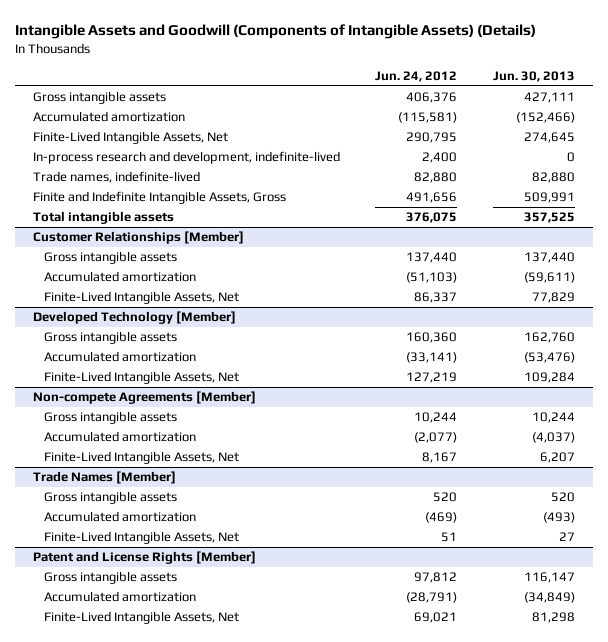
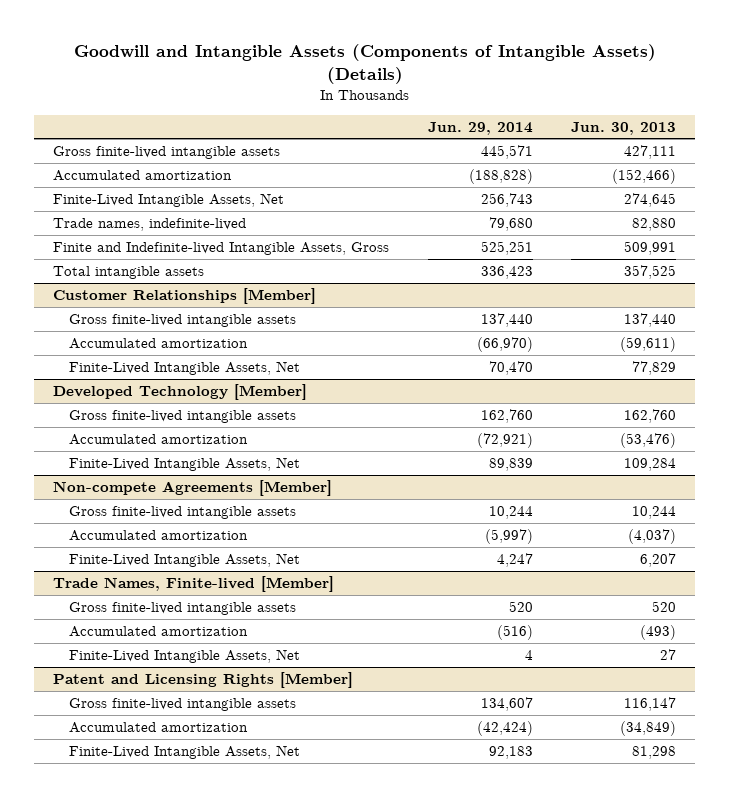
- Intangible Assets and Goodwill (Components of Intangible Assets) (Details)
+ Goodwill and Intangible Assets (Components of Intangible Assets) (Details)
- | Jun. 24, 2012 | Jun. 30, 2013
+ | Jun. 29, 2014 | Jun. 30, 2013
- Gross intangible assets | 406,376 | 427,111
+ Gross finite-lived intangible assets | 445,571 | 427,111
- In-process research and development, indefinite-lived | 2,400 | 0
- Finite and Indefinite Intangible Assets, Gross | 491,656 | 509,991
+ Finite and Indefinite-lived Intangible Assets, Gross | 525,251 | 509,991
@ Customer Relationships [Member]
- Gross intangible assets | 137,440 | 137,440
+ Gross finite-lived intangible assets | 137,440 | 137,440
@ Developed Technology [Member]
- Gross intangible assets | 160,360 | 162,760
+ Gross finite-lived intangible assets | 162,760 | 162,760
@ Non-compete Agreements [Member]
- Gross intangible assets | 10,244 | 10,244
+ Gross finite-lived intangible assets | 10,244 | 10,244
- Trade Names [Member]
- Gross intangible assets | 520 | 520
+ Trade Names, Finite-lived [Member]
+ Gross finite-lived intangible assets | 520 | 520
- Patent and License Rights [Member]
- Gross intangible assets | 97,812 | 116,147
+ Patent and Licensing Rights [Member]
+ Gross finite-lived intangible assets | 134,607 | 116,147

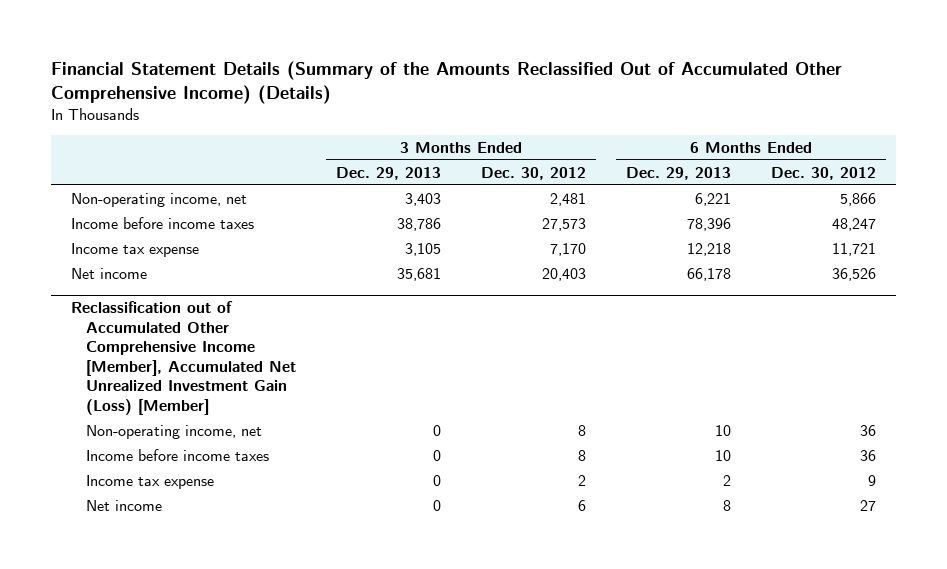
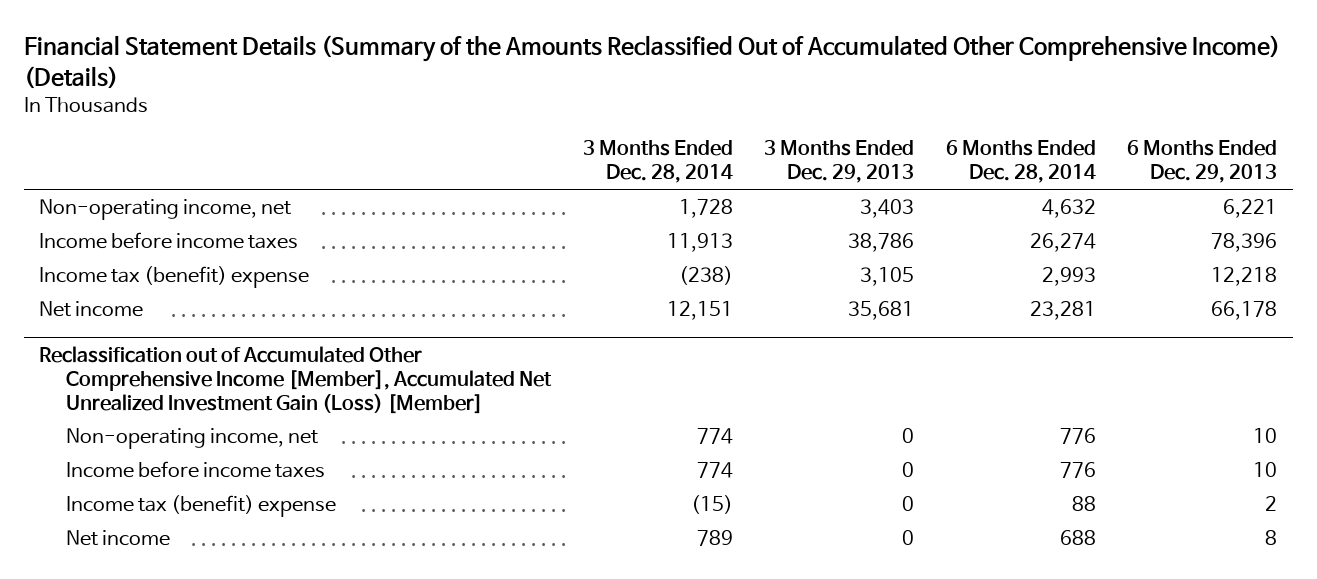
- | 3 Months Ended Dec. 29, 2013 | 3 Months Ended Dec. 30, 2012 | 6 Months Ended Dec. 29, 2013 | 6 Months Ended Dec. 30, 2012
+ | 3 Months Ended Dec. 28, 2014 | 3 Months Ended Dec. 29, 2013 | 6 Months Ended Dec. 28, 2014 | 6 Months Ended Dec. 29, 2013
- Income tax expense | 3,105 | 7,170 | 12,218 | 11,721
+ Income tax (benefit) expense | (238) | 3,105 | 2,993 | 12,218
@ Reclassification out of Accumulated Other Comprehensive Income [Member], Accumulated Net Unrealized Investment Gain (Loss) [Member]
- Income tax expense | 0 | 2 | 2 | 9
+ Income tax (benefit) expense | (15) | 0 | 88 | 2

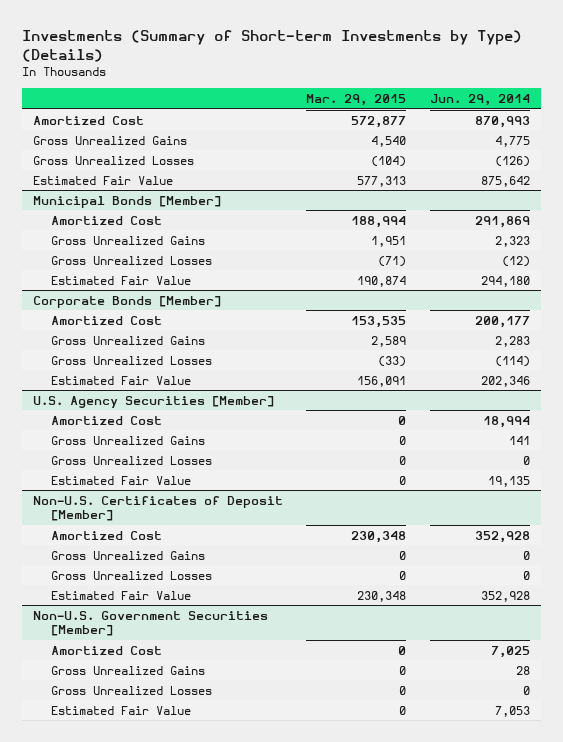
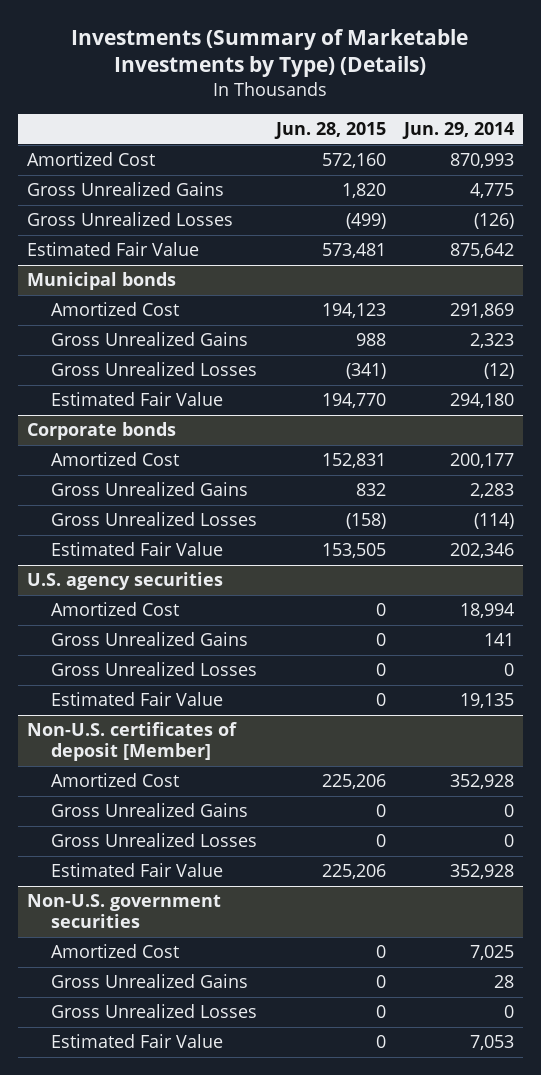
- Investments (Summary of Short-term Investments by Type) (Details)
+ Investments (Summary of Marketable Investments by Type) (Details)
- | Mar. 29, 2015 | Jun. 29, 2014
+ | Jun. 28, 2015 | Jun. 29, 2014
- Municipal Bonds [Member]
+ Municipal bonds
- Corporate Bonds [Member]
+ Corporate bonds
- U.S. Agency Securities [Member]
+ U.S. agency securities
- Non-U.S. Certificates of Deposit [Member]
+ Non-U.S. certificates of deposit [Member]
- Non-U.S. Government Securities [Member]
+ Non-U.S. government securities

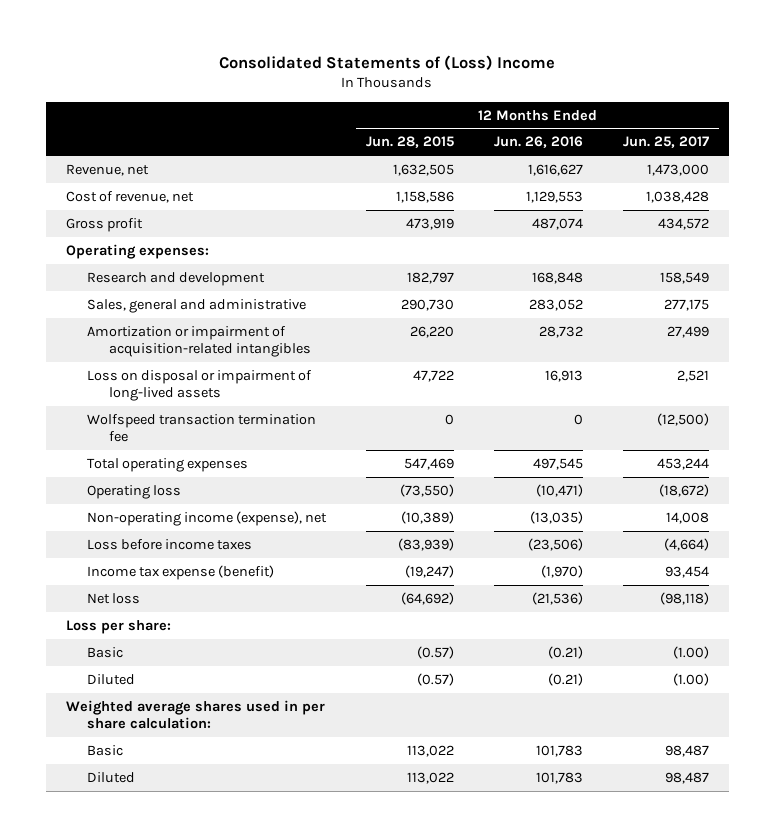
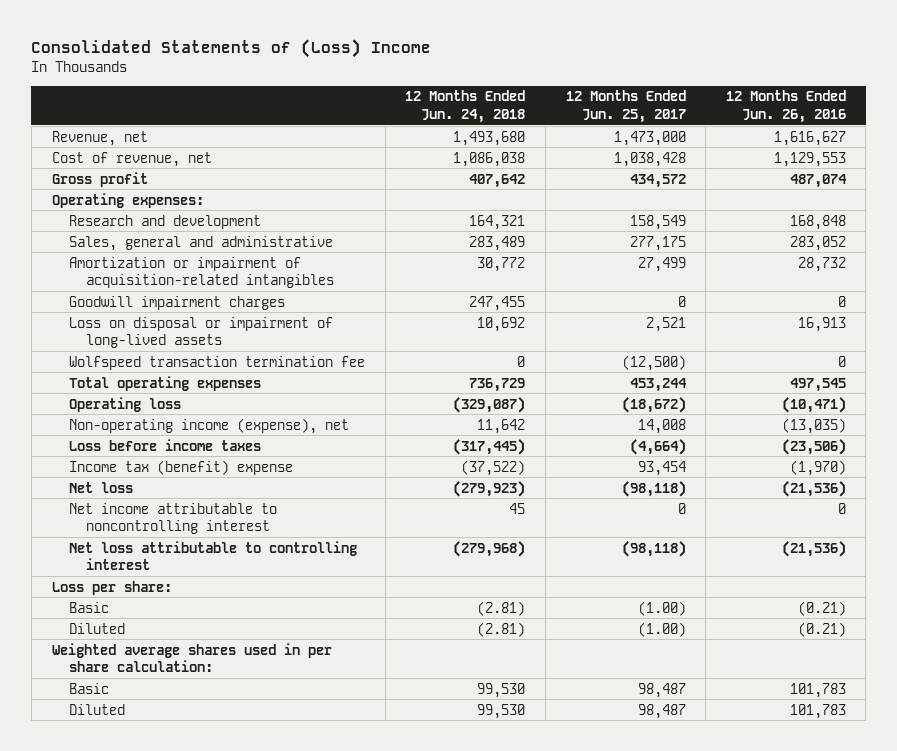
- | 12 Months Ended Jun. 28, 2015 | 12 Months Ended Jun. 26, 2016 | 12 Months Ended Jun. 25, 2017
+ | 12 Months Ended Jun. 24, 2018 | 12 Months Ended Jun. 25, 2017 | 12 Months Ended Jun. 26, 2016
+ Goodwill impairment charges | 247,455 | 0 | 0
- Income tax expense (benefit) | (19,247) | (1,970) | 93,454
+ Income tax (benefit) expense | (37,522) | 93,454 | (1,970)
+ Net income attributable to noncontrolling interest | 45 | 0 | 0
+ Net loss attributable to controlling interest | (279,968) | (98,118) | (21,536)

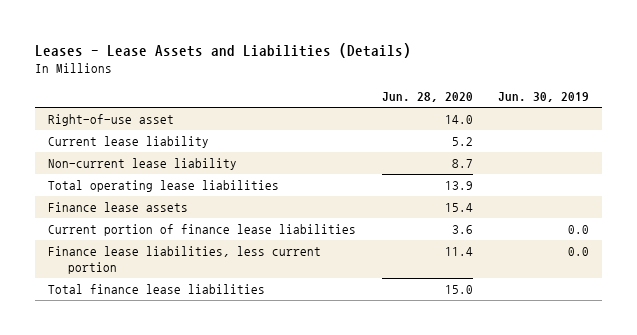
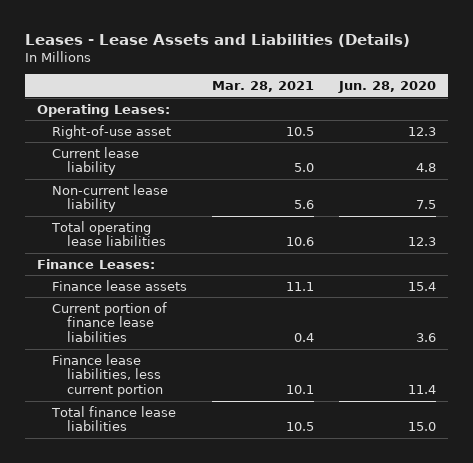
- | Jun. 28, 2020 | Jun. 30, 2019
+ | Mar. 28, 2021 | Jun. 28, 2020
- Right-of-use asset | 14.0 |
- Current lease liability | 5.2 |
- Non-current lease liability | 8.7 |
- Total operating lease liabilities | 13.9 |
+ Operating Leases:
+ Right-of-use asset | 10.5 | 12.3
+ Current lease liability | 5.0 | 4.8
+ Non-current lease liability | 5.6 | 7.5
+ Total operating lease liabilities | 10.6 | 12.3
+ Finance Leases:

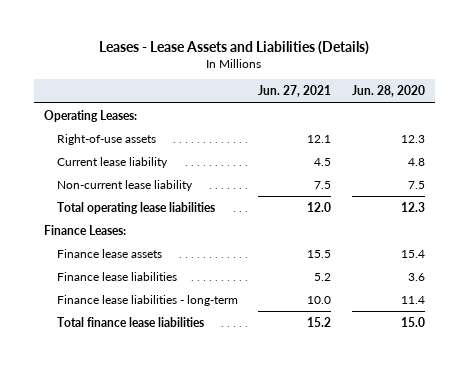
- | Mar. 28, 2021 | Jun. 28, 2020
+ | Jun. 27, 2021 | Jun. 28, 2020
- Right-of-use asset | 10.5 | 12.3
+ Right-of-use assets | 12.1 | 12.3
- Current portion of finance lease liabilities | 0.4 | 3.6
- Finance lease liabilities, less current portion | 10.1 | 11.4
+ Finance lease liabilities | 5.2 | 3.6
+ Finance lease liabilities - long-term | 10.0 | 11.4

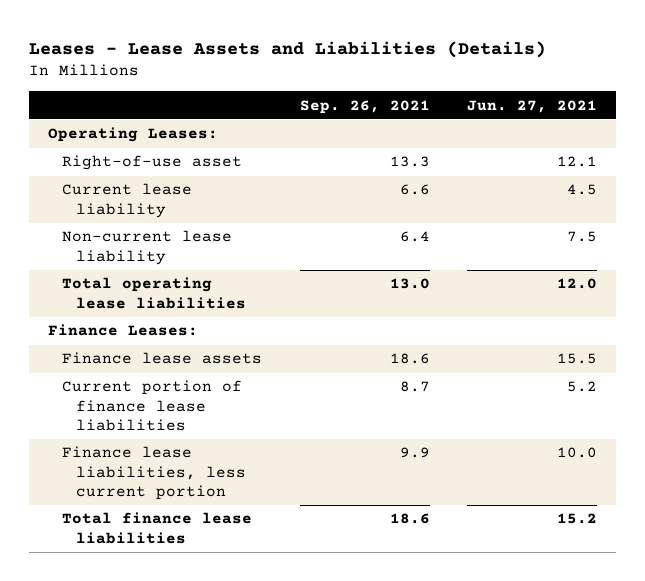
- | Jun. 27, 2021 | Jun. 28, 2020
+ | Sep. 26, 2021 | Jun. 27, 2021
- Right-of-use assets | 12.1 | 12.3
+ Right-of-use asset | 13.3 | 12.1
- Finance lease liabilities | 5.2 | 3.6
- Finance lease liabilities - long-term | 10.0 | 11.4
+ Current portion of finance lease liabilities | 8.7 | 5.2
+ Finance lease liabilities, less current portion | 9.9 | 10.0

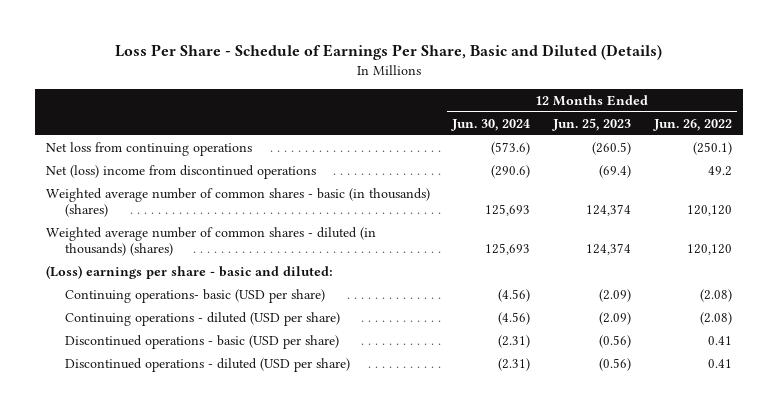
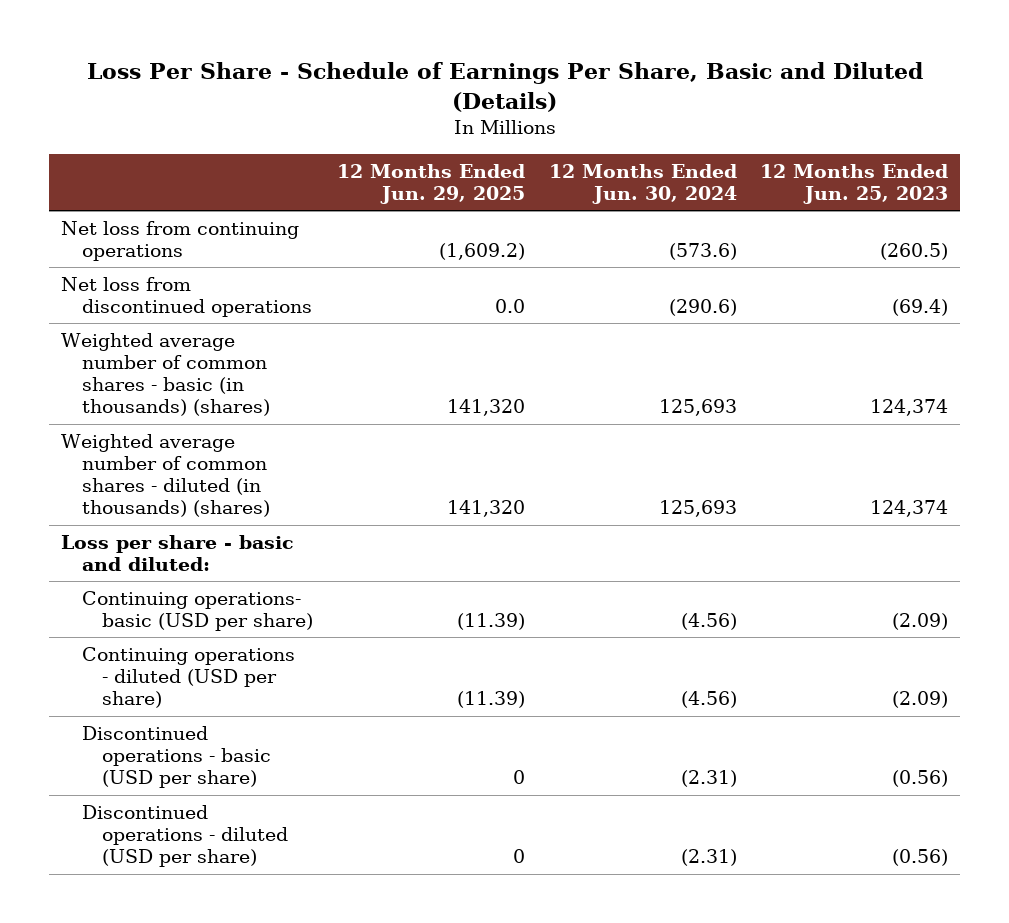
- | 12 Months Ended Jun. 30, 2024 | 12 Months Ended Jun. 25, 2023 | 12 Months Ended Jun. 26, 2022
+ | 12 Months Ended Jun. 29, 2025 | 12 Months Ended Jun. 30, 2024 | 12 Months Ended Jun. 25, 2023
- Net (loss) income from discontinued operations | (290.6) | (69.4) | 49.2
+ Net loss from discontinued operations | 0.0 | (290.6) | (69.4)
- (Loss) earnings per share - basic and diluted:
+ Loss per share - basic and diluted:

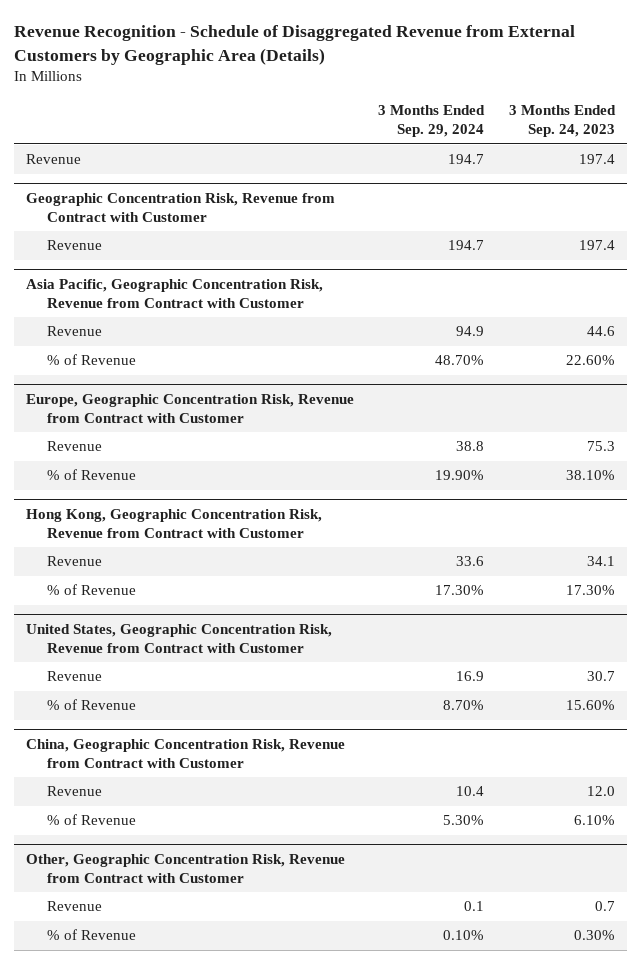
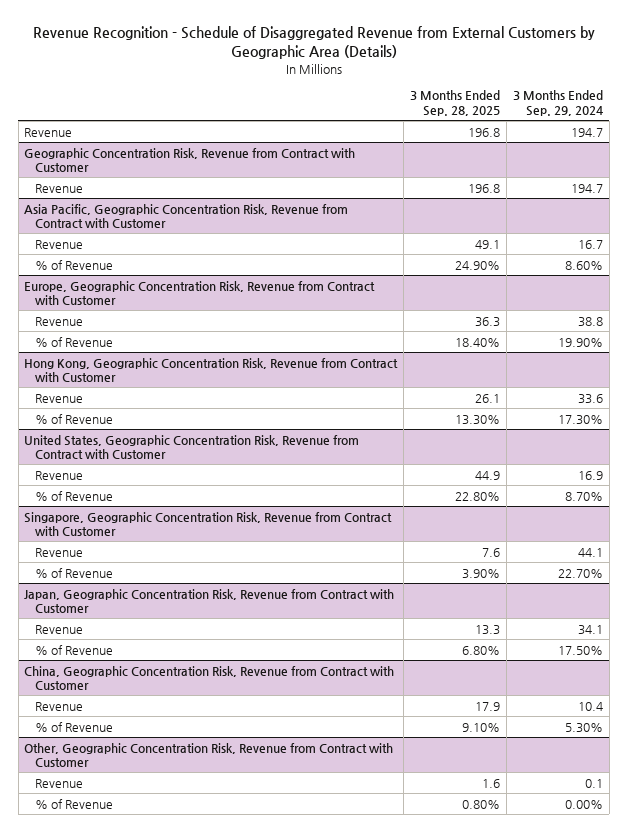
- | 3 Months Ended Sep. 29, 2024 | 3 Months Ended Sep. 24, 2023
+ | 3 Months Ended Sep. 28, 2025 | 3 Months Ended Sep. 29, 2024
@ Asia Pacific, Geographic Concentration Risk, Revenue from Contract with Customer
- Revenue | 94.9 | 44.6
- % of Revenue | 48.70% | 22.60%
+ Revenue | 49.1 | 16.7
+ % of Revenue | 24.90% | 8.60%
+ Singapore, Geographic Concentration Risk, Revenue from Contract with Customer
+ Revenue | 7.6 | 44.1
+ % of Revenue | 3.90% | 22.70%
+ Japan, Geographic Concentration Risk, Revenue from Contract with Customer
+ Revenue | 13.3 | 34.1
+ % of Revenue | 6.80% | 17.50%
@ Other, Geographic Concentration Risk, Revenue from Contract with Customer
- % of Revenue | 0.10% | 0.30%
+ % of Revenue | 0.80% | 0.00%

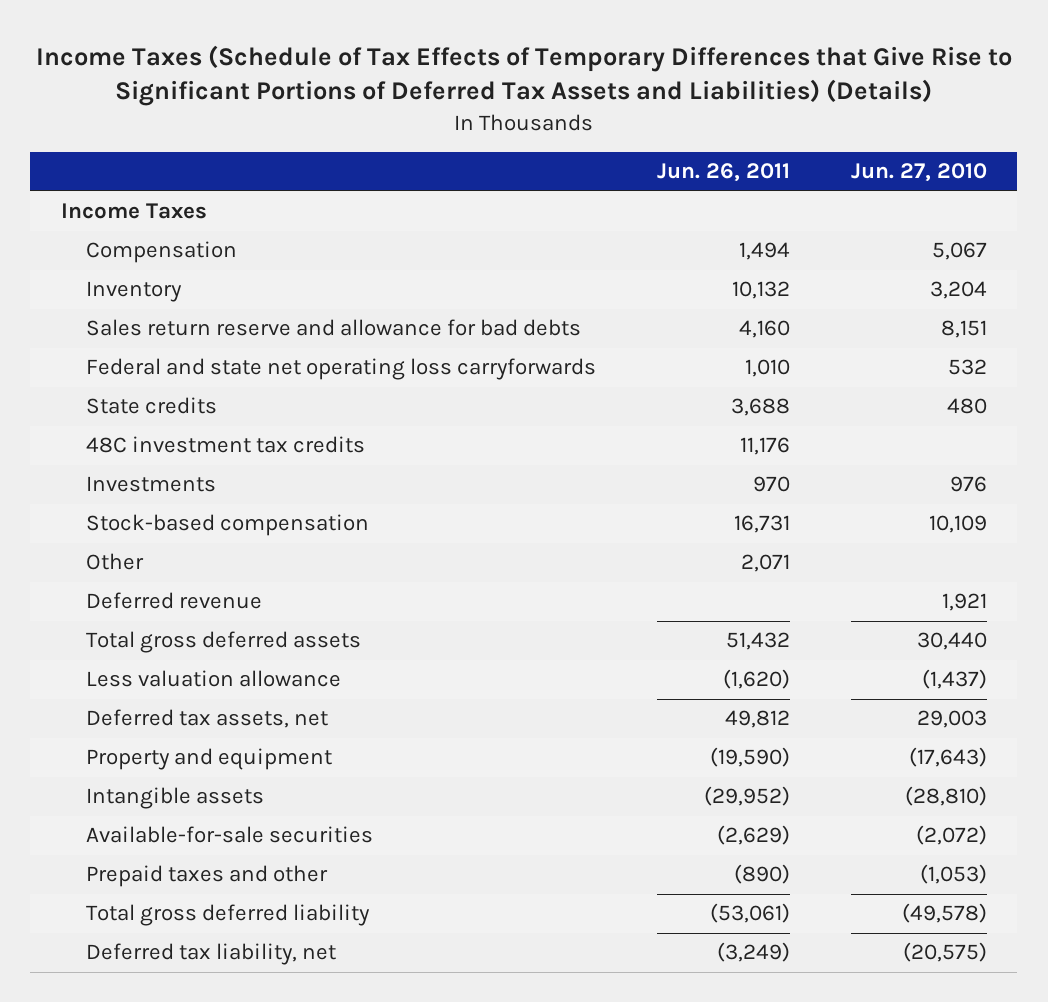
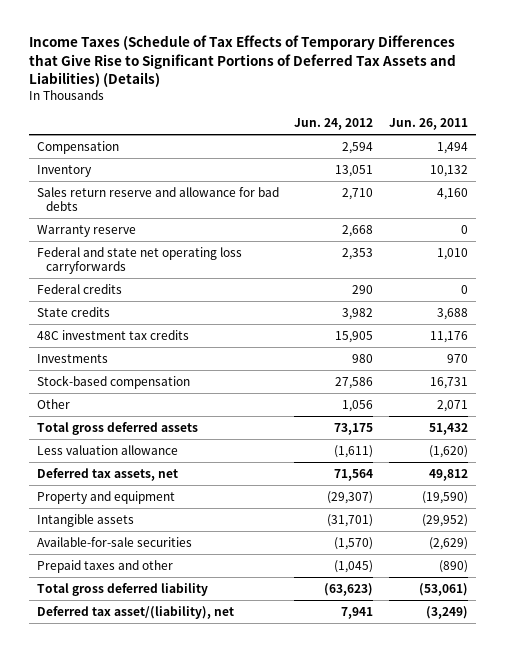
- | Jun. 26, 2011 | Jun. 27, 2010
+ | Jun. 24, 2012 | Jun. 26, 2011
- Income Taxes
+ Warranty reserve | 2,668 | 0
+ Federal credits | 290 | 0
- Deferred revenue | | 1,921
- Deferred tax liability, net | (3,249) | (20,575)
+ Deferred tax asset/(liability), net | 7,941 | (3,249)

